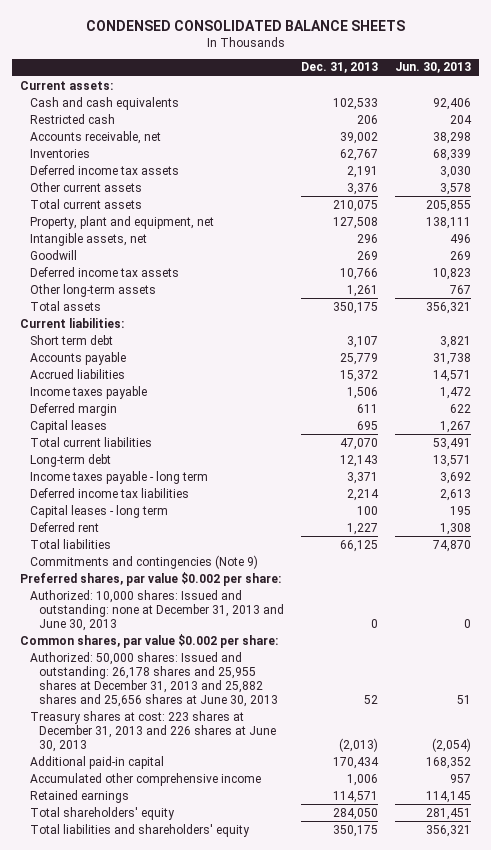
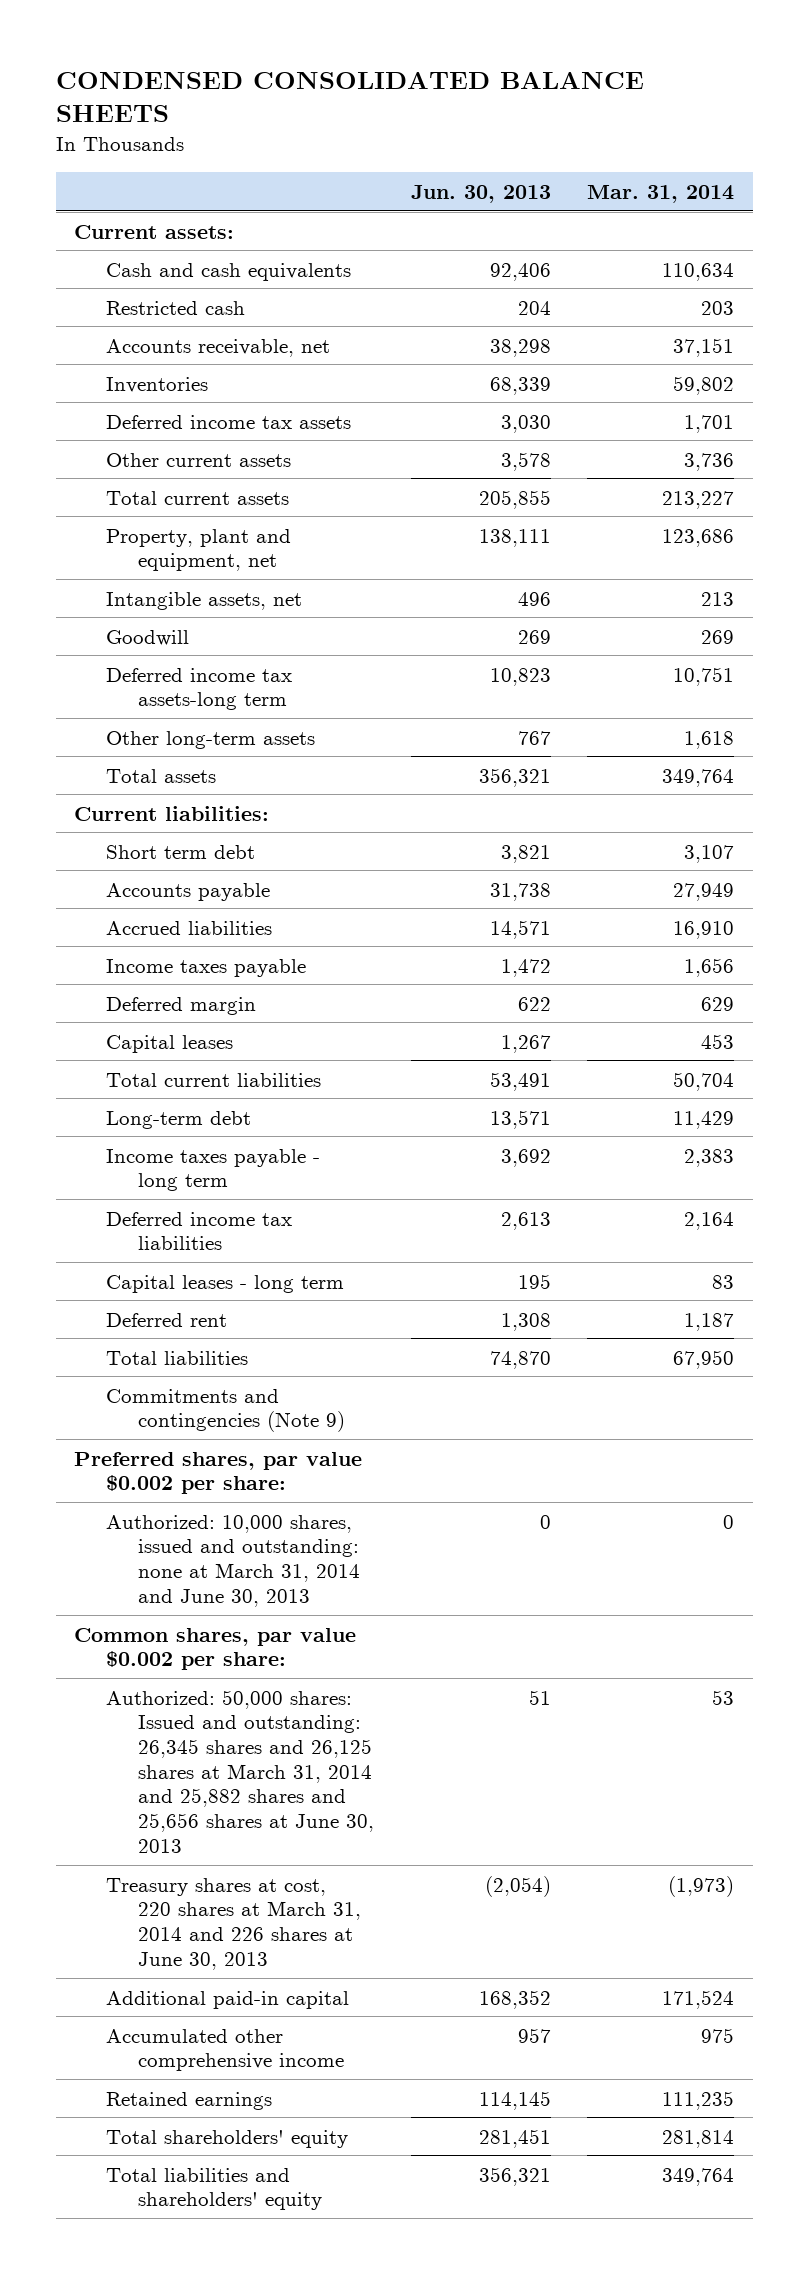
- | Dec. 31, 2013 | Jun. 30, 2013
+ | Jun. 30, 2013 | Mar. 31, 2014
- Deferred income tax assets | 10,766 | 10,823
+ Deferred income tax assets-long term | 10,823 | 10,751
- Authorized: 10,000 shares: Issued and outstanding: none at December 31, 2013 and June 30, 2013 | 0 | 0
+ Authorized: 10,000 shares, issued and outstanding: none at March 31, 2014 and June 30, 2013 | 0 | 0
- Authorized: 50,000 shares: Issued and outstanding: 26,178 shares and 25,955 shares at December 31, 2013 and 25,882 shares and 25,656 shares at June 30, 2013 | 52 | 51
- Treasury shares at cost: 223 shares at December 31, 2013 and 226 shares at June 30, 2013 | (2,013) | (2,054)
+ Authorized: 50,000 shares: Issued and outstanding: 26,345 shares and 26,125 shares at March 31, 2014 and 25,882 shares and 25,656 shares at June 30, 2013 | 51 | 53
+ Treasury shares at cost, 220 shares at March 31, 2014 and 226 shares at June 30, 2013 | (2,054) | (1,973)

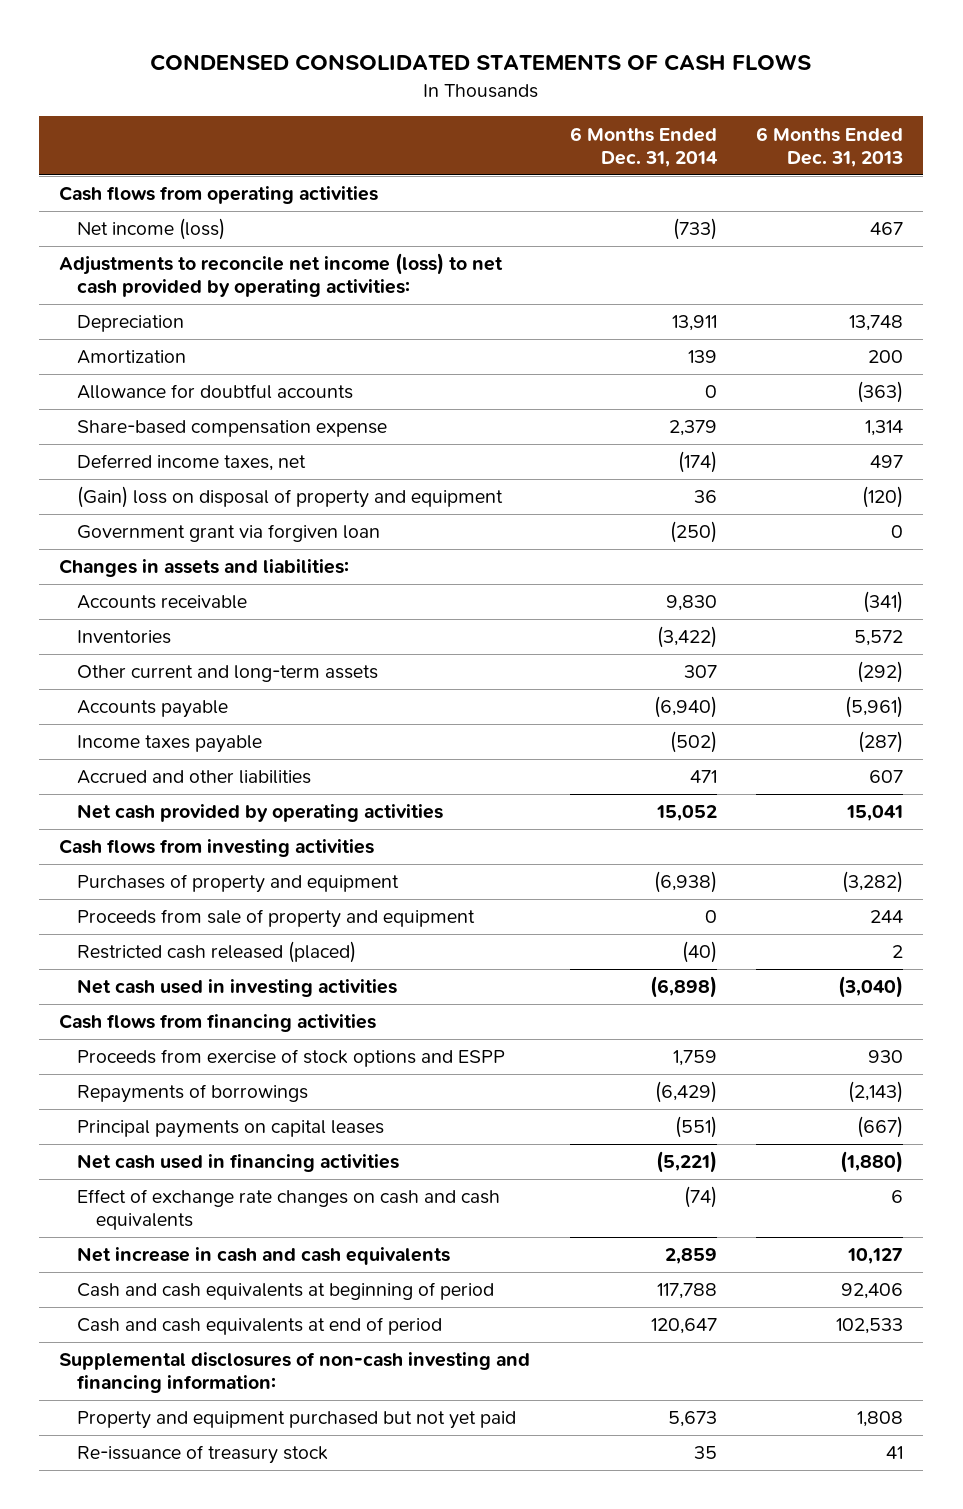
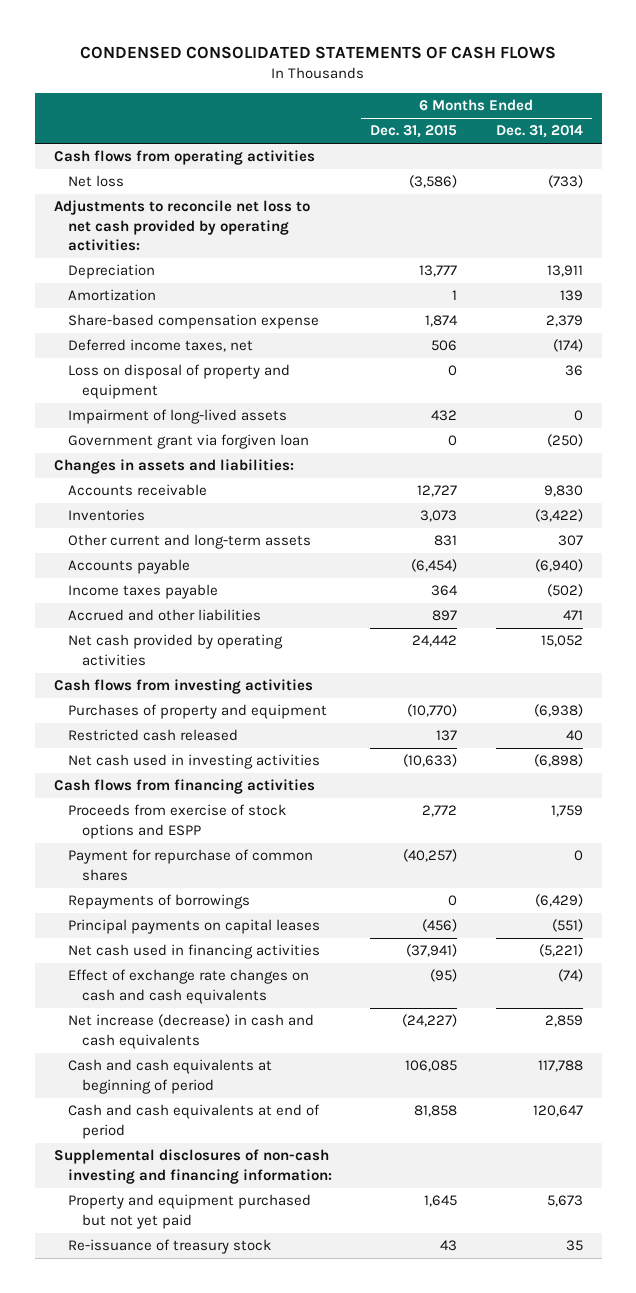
- | 6 Months Ended Dec. 31, 2014 | 6 Months Ended Dec. 31, 2013
+ | 6 Months Ended Dec. 31, 2015 | 6 Months Ended Dec. 31, 2014
- Net income (loss) | (733) | 467
- Adjustments to reconcile net income (loss) to net cash provided by operating activities:
+ Net loss | (3,586) | (733)
+ Adjustments to reconcile net loss to net cash provided by operating activities:
- Allowance for doubtful accounts | 0 | (363)
- (Gain) loss on disposal of property and equipment | 36 | (120)
+ Loss on disposal of property and equipment | 0 | 36
+ Impairment of long-lived assets | 432 | 0
- Proceeds from sale of property and equipment | 0 | 244
- Restricted cash released (placed) | (40) | 2
+ Restricted cash released | 137 | 40
+ Payment for repurchase of common shares | (40,257) | 0
- Net increase in cash and cash equivalents | 2,859 | 10,127
+ Net increase (decrease) in cash and cash equivalents | (24,227) | 2,859

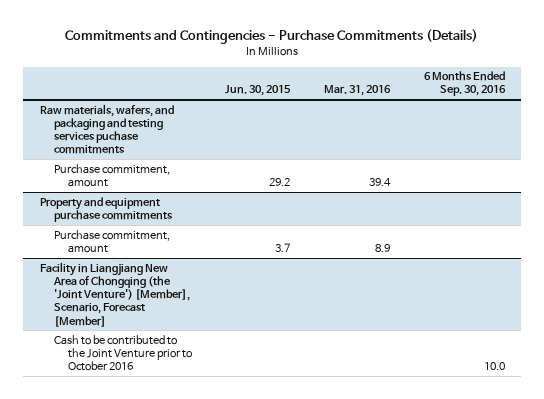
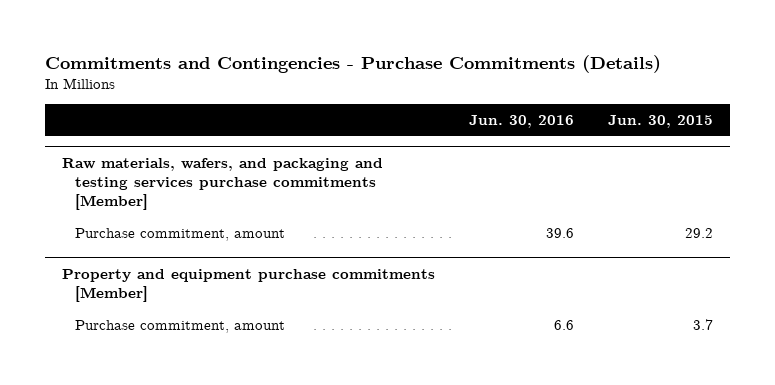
- | Jun. 30, 2015 | Mar. 31, 2016 | 6 Months Ended Sep. 30, 2016
+ | Jun. 30, 2016 | Jun. 30, 2015
- Raw materials, wafers, and packaging and testing services puchase commitments
+ Raw materials, wafers, and packaging and testing services purchase commitments [Member]
- Property and equipment purchase commitments
+ Property and equipment purchase commitments [Member]
- Facility in Liangjiang New Area of Chongqing (the 'Joint Venture') [Member], Scenario, Forecast [Member]
- Cash to be contributed to the Joint Venture prior to October 2016 | | | 10.0

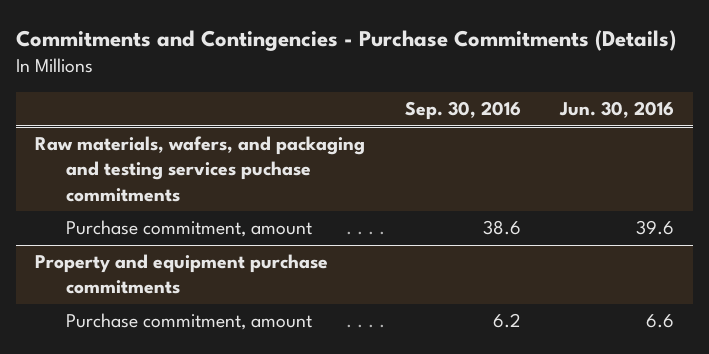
- | Jun. 30, 2016 | Jun. 30, 2015
+ | Sep. 30, 2016 | Jun. 30, 2016
- Raw materials, wafers, and packaging and testing services purchase commitments [Member]
+ Raw materials, wafers, and packaging and testing services puchase commitments
- Property and equipment purchase commitments [Member]
+ Property and equipment purchase commitments

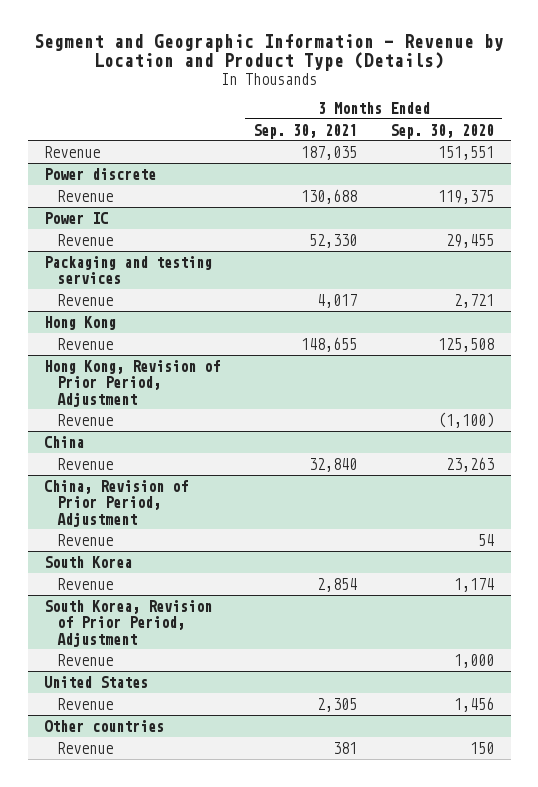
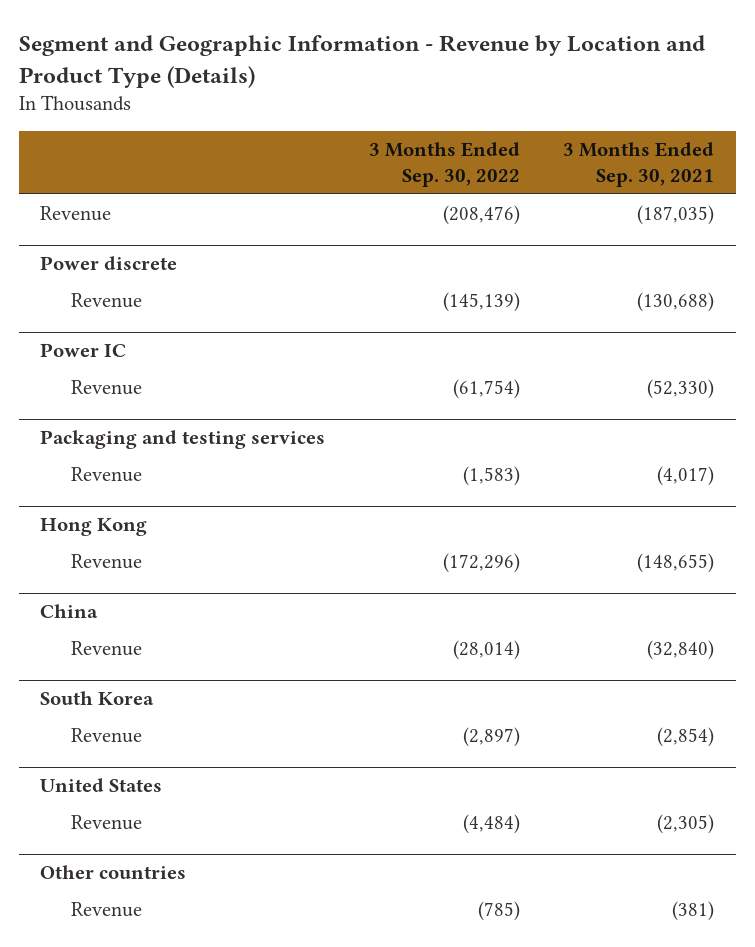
- | 3 Months Ended Sep. 30, 2021 | 3 Months Ended Sep. 30, 2020
+ | 3 Months Ended Sep. 30, 2022 | 3 Months Ended Sep. 30, 2021
- Revenue | 187,035 | 151,551
+ Revenue | (208,476) | (187,035)
@ Power discrete
- Revenue | 130,688 | 119,375
+ Revenue | (145,139) | (130,688)
@ Power IC
- Revenue | 52,330 | 29,455
+ Revenue | (61,754) | (52,330)
@ Packaging and testing services
- Revenue | 4,017 | 2,721
+ Revenue | (1,583) | (4,017)
@ Hong Kong
- Revenue | 148,655 | 125,508
- Hong Kong, Revision of Prior Period, Adjustment
- Revenue | | (1,100)
@ Hong Kong
+ Revenue | (172,296) | (148,655)
@ China
- Revenue | 32,840 | 23,263
- China, Revision of Prior Period, Adjustment
- Revenue | | 54
@ China
+ Revenue | (28,014) | (32,840)
@ South Korea
- Revenue | 2,854 | 1,174
- South Korea, Revision of Prior Period, Adjustment
- Revenue | | 1,000
@ South Korea
+ Revenue | (2,897) | (2,854)
@ United States
- Revenue | 2,305 | 1,456
+ Revenue | (4,484) | (2,305)
@ Other countries
- Revenue | 381 | 150
+ Revenue | (785) | (381)

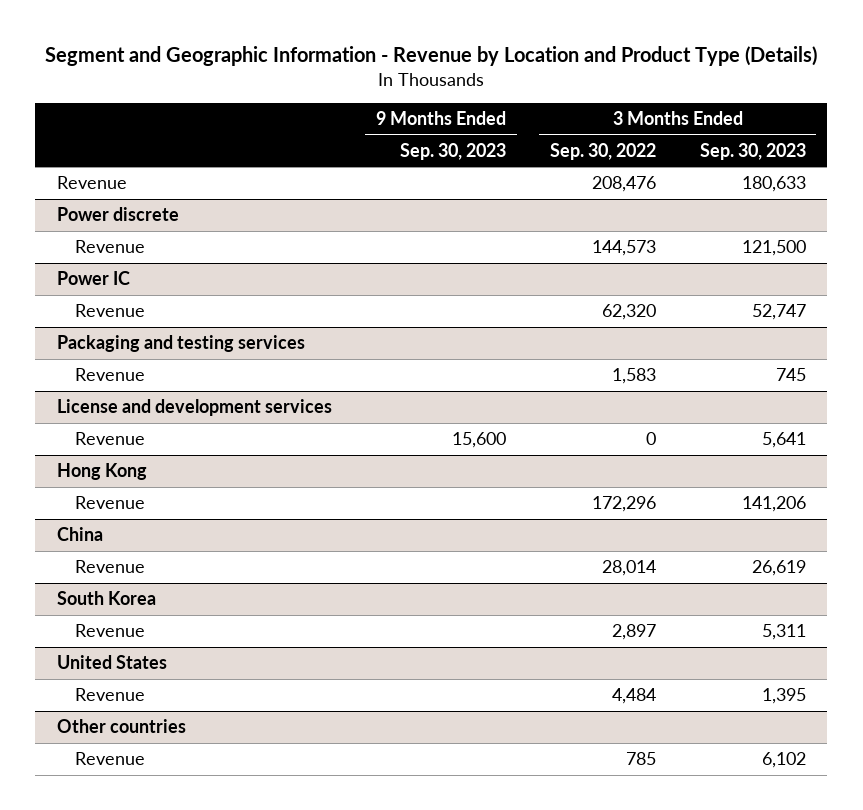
- | 3 Months Ended Sep. 30, 2022 | 3 Months Ended Sep. 30, 2021
+ | 9 Months Ended Sep. 30, 2023 | 3 Months Ended Sep. 30, 2022 | 3 Months Ended Sep. 30, 2023
- Revenue | (208,476) | (187,035)
+ Revenue | | 208,476 | 180,633
@ Power discrete
- Revenue | (145,139) | (130,688)
+ Revenue | | 144,573 | 121,500
@ Power IC
- Revenue | (61,754) | (52,330)
+ Revenue | | 62,320 | 52,747
@ Packaging and testing services
- Revenue | (1,583) | (4,017)
+ Revenue | | 1,583 | 745
+ License and development services
+ Revenue | 15,600 | 0 | 5,641
@ Hong Kong
- Revenue | (172,296) | (148,655)
+ Revenue | | 172,296 | 141,206
@ China
- Revenue | (28,014) | (32,840)
+ Revenue | | 28,014 | 26,619
@ South Korea
- Revenue | (2,897) | (2,854)
+ Revenue | | 2,897 | 5,311
@ United States
- Revenue | (4,484) | (2,305)
+ Revenue | | 4,484 | 1,395
@ Other countries
- Revenue | (785) | (381)
+ Revenue | | 785 | 6,102

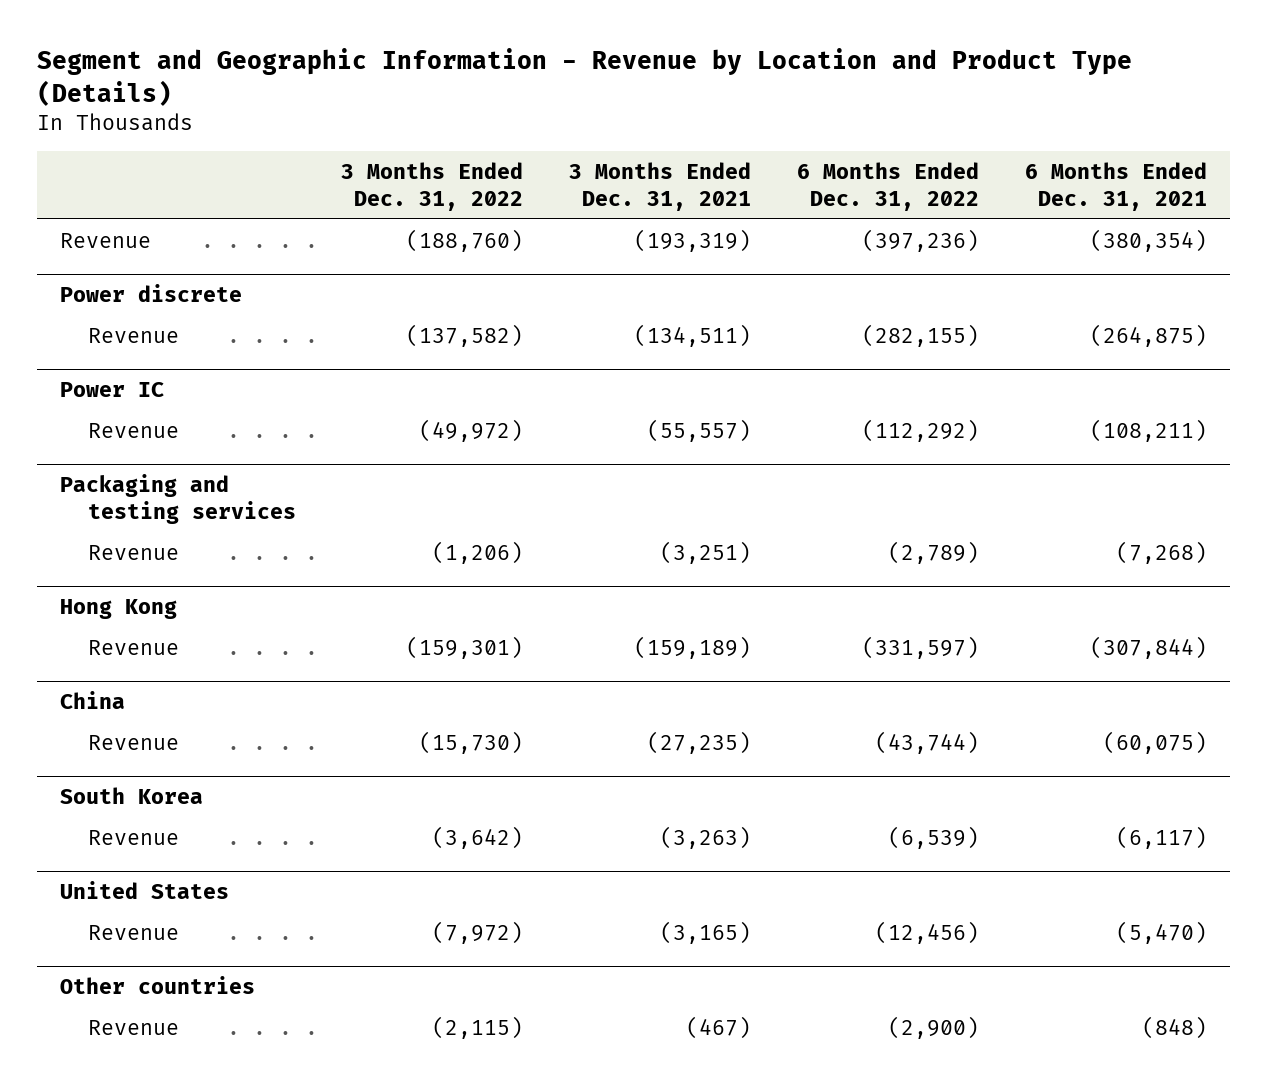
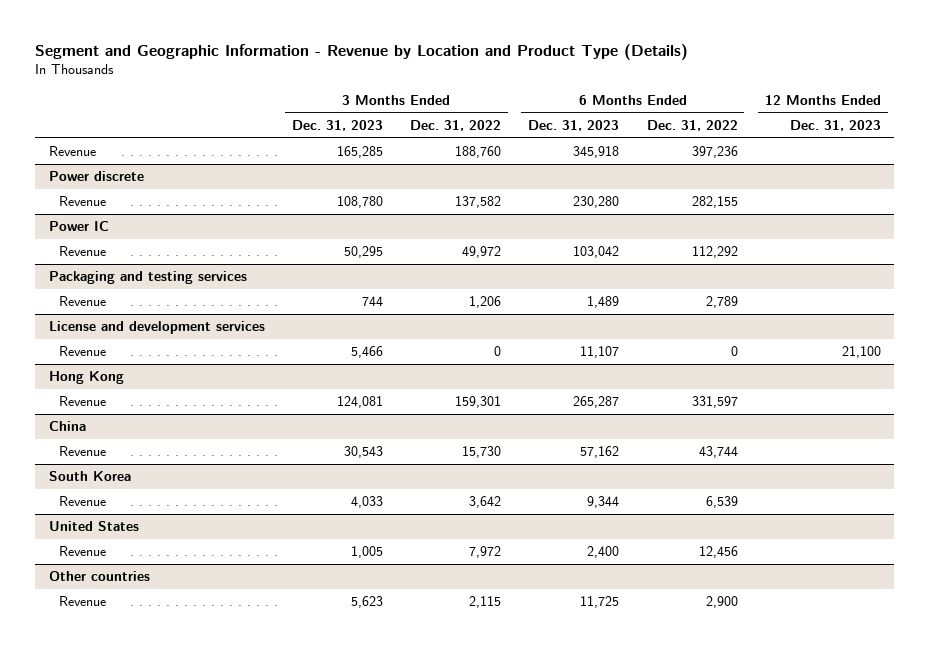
- | 3 Months Ended Dec. 31, 2022 | 3 Months Ended Dec. 31, 2021 | 6 Months Ended Dec. 31, 2022 | 6 Months Ended Dec. 31, 2021
+ | 3 Months Ended Dec. 31, 2023 | 3 Months Ended Dec. 31, 2022 | 6 Months Ended Dec. 31, 2023 | 6 Months Ended Dec. 31, 2022 | 12 Months Ended Dec. 31, 2023
- Revenue | (188,760) | (193,319) | (397,236) | (380,354)
+ Revenue | 165,285 | 188,760 | 345,918 | 397,236 |
@ Power discrete
- Revenue | (137,582) | (134,511) | (282,155) | (264,875)
+ Revenue | 108,780 | 137,582 | 230,280 | 282,155 |
@ Power IC
- Revenue | (49,972) | (55,557) | (112,292) | (108,211)
+ Revenue | 50,295 | 49,972 | 103,042 | 112,292 |
@ Packaging and testing services
- Revenue | (1,206) | (3,251) | (2,789) | (7,268)
+ Revenue | 744 | 1,206 | 1,489 | 2,789 |
+ License and development services
+ Revenue | 5,466 | 0 | 11,107 | 0 | 21,100
@ Hong Kong
- Revenue | (159,301) | (159,189) | (331,597) | (307,844)
+ Revenue | 124,081 | 159,301 | 265,287 | 331,597 |
@ China
- Revenue | (15,730) | (27,235) | (43,744) | (60,075)
+ Revenue | 30,543 | 15,730 | 57,162 | 43,744 |
@ South Korea
- Revenue | (3,642) | (3,263) | (6,539) | (6,117)
+ Revenue | 4,033 | 3,642 | 9,344 | 6,539 |
@ United States
- Revenue | (7,972) | (3,165) | (12,456) | (5,470)
+ Revenue | 1,005 | 7,972 | 2,400 | 12,456 |
@ Other countries
- Revenue | (2,115) | (467) | (2,900) | (848)
+ Revenue | 5,623 | 2,115 | 11,725 | 2,900 |

